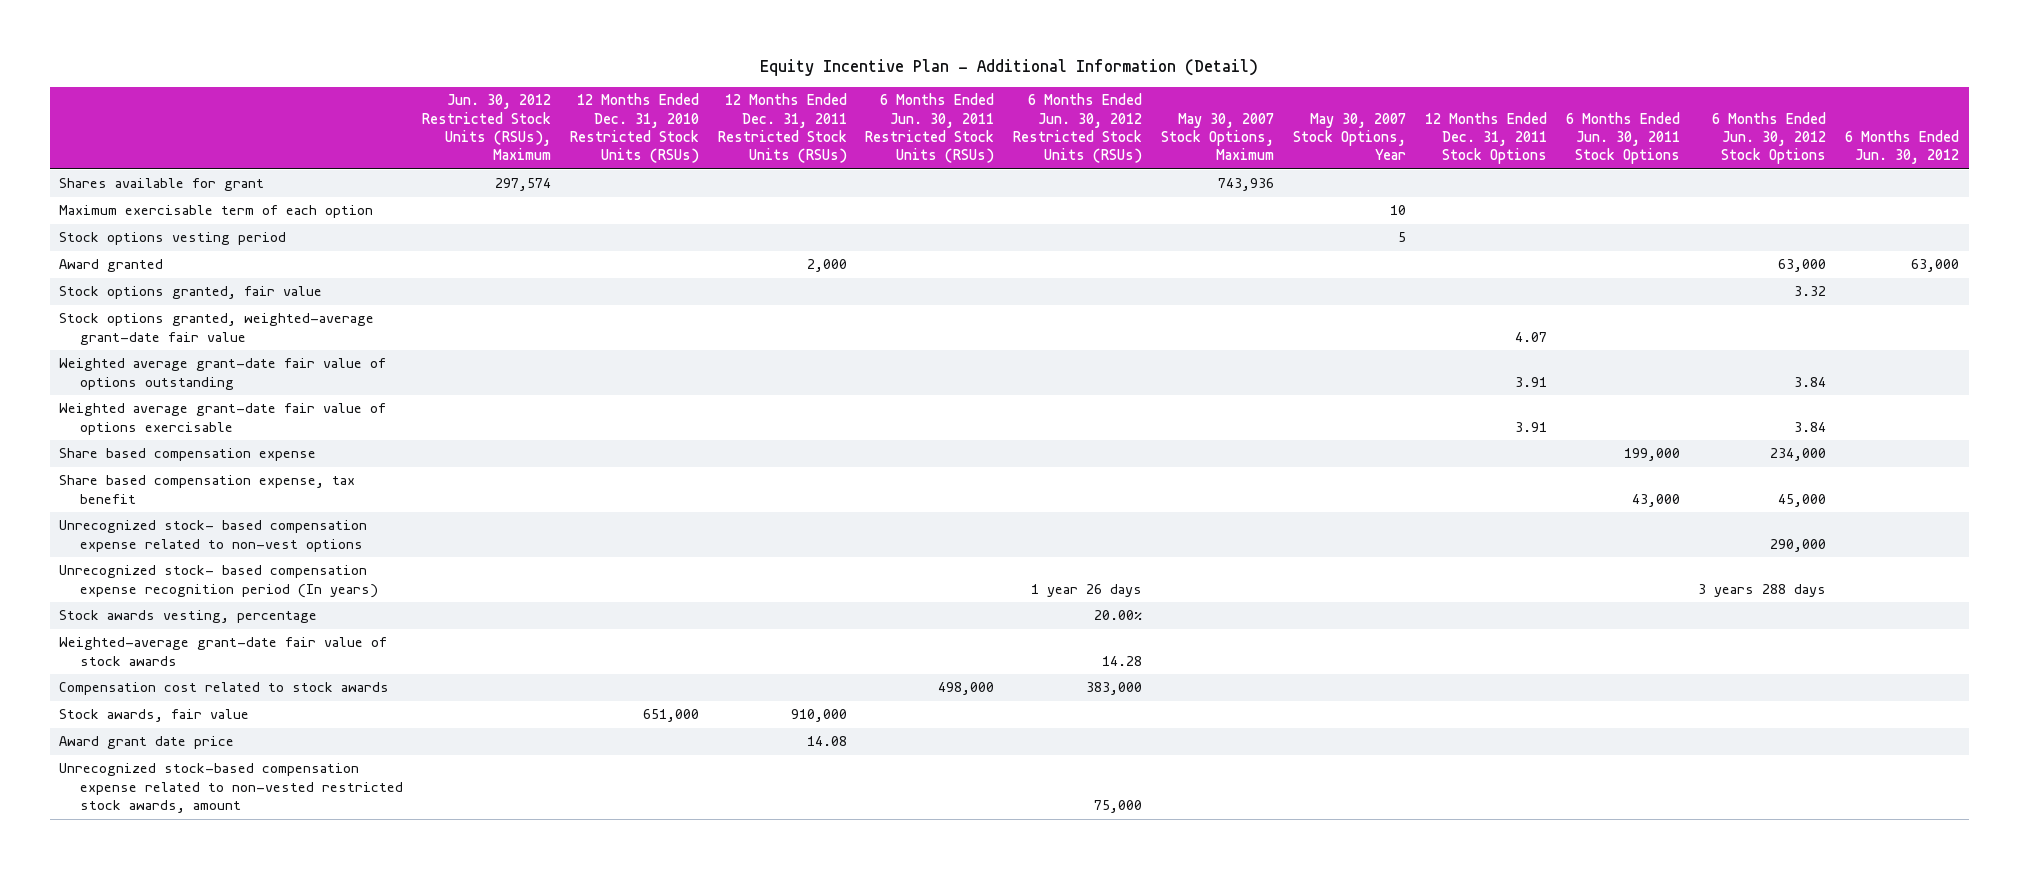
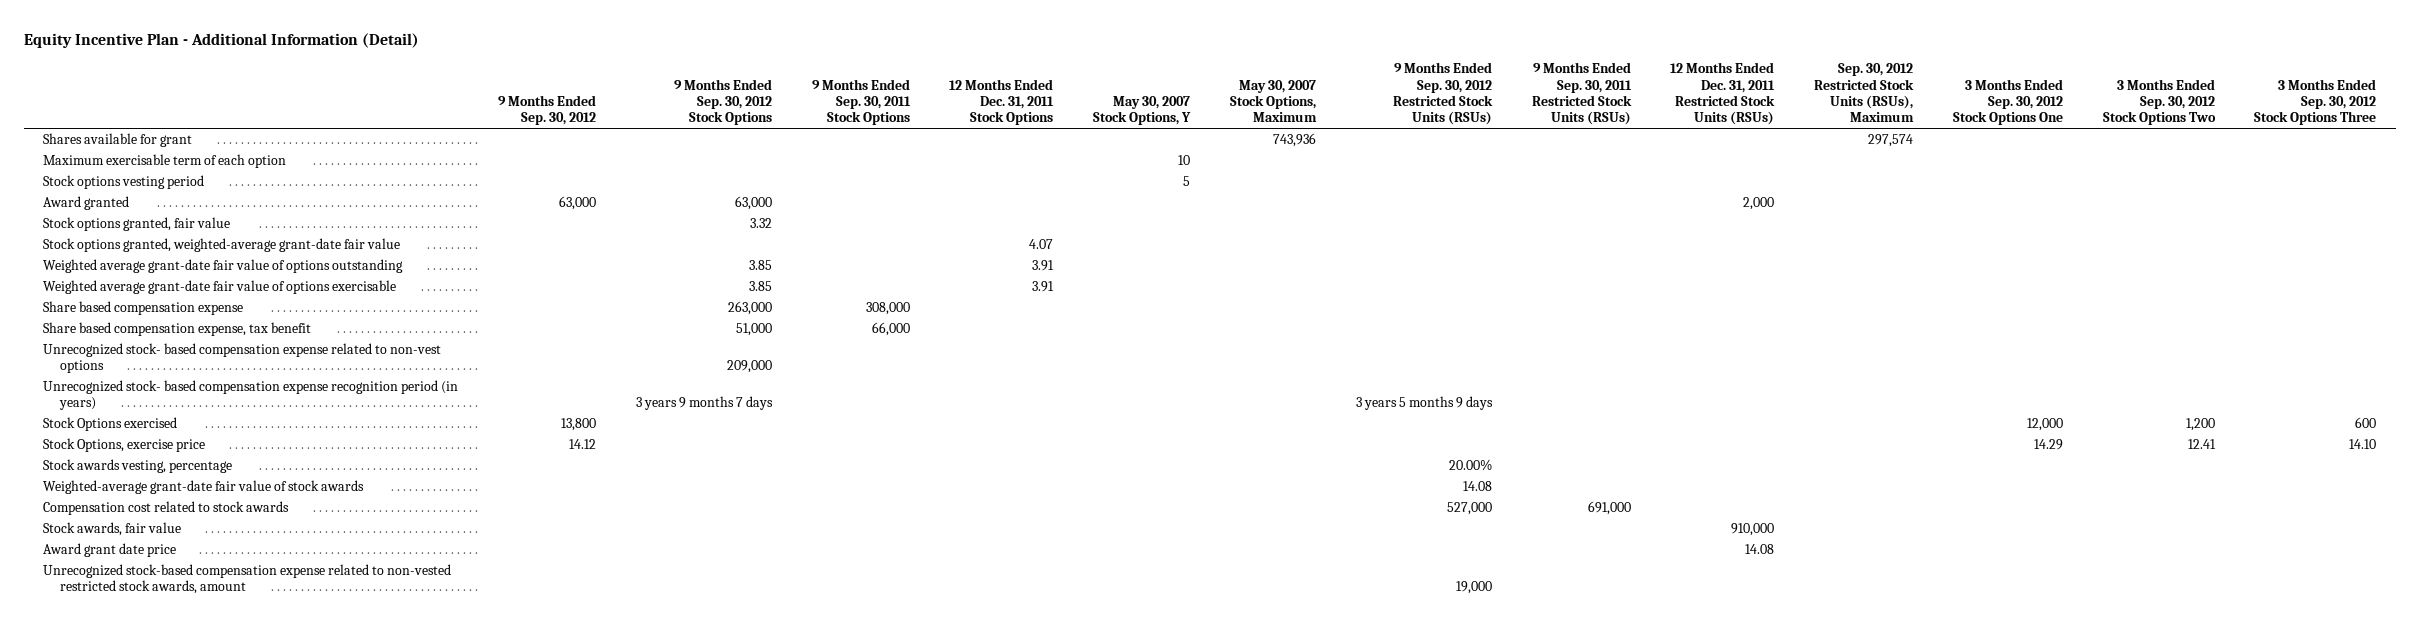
- | Jun. 30, 2012 Restricted Stock Units (RSUs), Maximum | 12 Months Ended Dec. 31, 2010 Restricted Stock Units (RSUs) | 12 Months Ended Dec. 31, 2011 Restricted Stock Units (RSUs) | 6 Months Ended Jun. 30, 2011 Restricted Stock Units (RSUs) | 6 Months Ended Jun. 30, 2012 Restricted Stock Units (RSUs) | May 30, 2007 Stock Options, Maximum | May 30, 2007 Stock Options, Year | 12 Months Ended Dec. 31, 2011 Stock Options | 6 Months Ended Jun. 30, 2011 Stock Options | 6 Months Ended Jun. 30, 2012 Stock Options | 6 Months Ended Jun. 30, 2012
+ | 9 Months Ended Sep. 30, 2012 | 9 Months Ended Sep. 30, 2012 Stock Options | 9 Months Ended Sep. 30, 2011 Stock Options | 12 Months Ended Dec. 31, 2011 Stock Options | May 30, 2007 Stock Options, Y | May 30, 2007 Stock Options, Maximum | 9 Months Ended Sep. 30, 2012 Restricted Stock Units (RSUs) | 9 Months Ended Sep. 30, 2011 Restricted Stock Units (RSUs) | 12 Months Ended Dec. 31, 2011 Restricted Stock Units (RSUs) | Sep. 30, 2012 Restricted Stock Units (RSUs), Maximum | 3 Months Ended Sep. 30, 2012 Stock Options One | 3 Months Ended Sep. 30, 2012 Stock Options Two | 3 Months Ended Sep. 30, 2012 Stock Options Three
- Unrecognized stock- based compensation expense recognition period (In years) | | | | | 1 year 26 days | | | | | 3 years 288 days |
+ Unrecognized stock- based compensation expense recognition period (in years) | | 3 years 9 months 7 days | | | | | 3 years 5 months 9 days | | | | | |
+ Stock Options exercised | 13,800 | | | | | | | | | | 12,000 | 1,200 | 600
+ Stock Options, exercise price | 14.12 | | | | | | | | | | 14.29 | 12.41 | 14.10

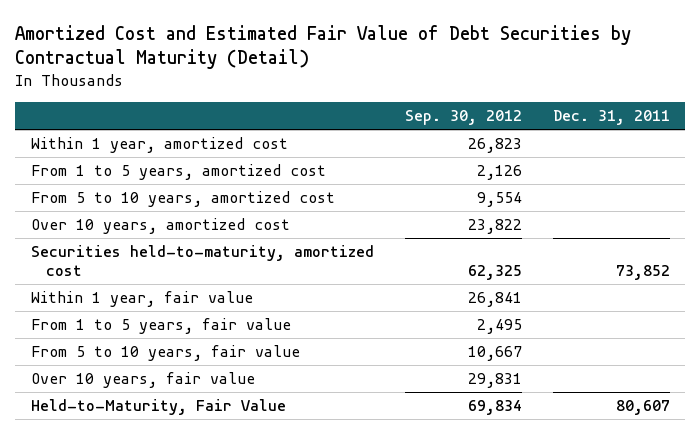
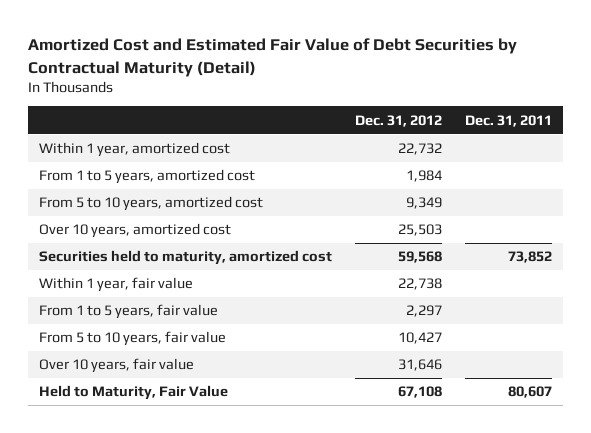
- | Sep. 30, 2012 | Dec. 31, 2011
+ | Dec. 31, 2012 | Dec. 31, 2011
- Securities held-to-maturity, amortized cost | 62,325 | 73,852
+ Securities held to maturity, amortized cost | 59,568 | 73,852
- Held-to-Maturity, Fair Value | 69,834 | 80,607
+ Held to Maturity, Fair Value | 67,108 | 80,607

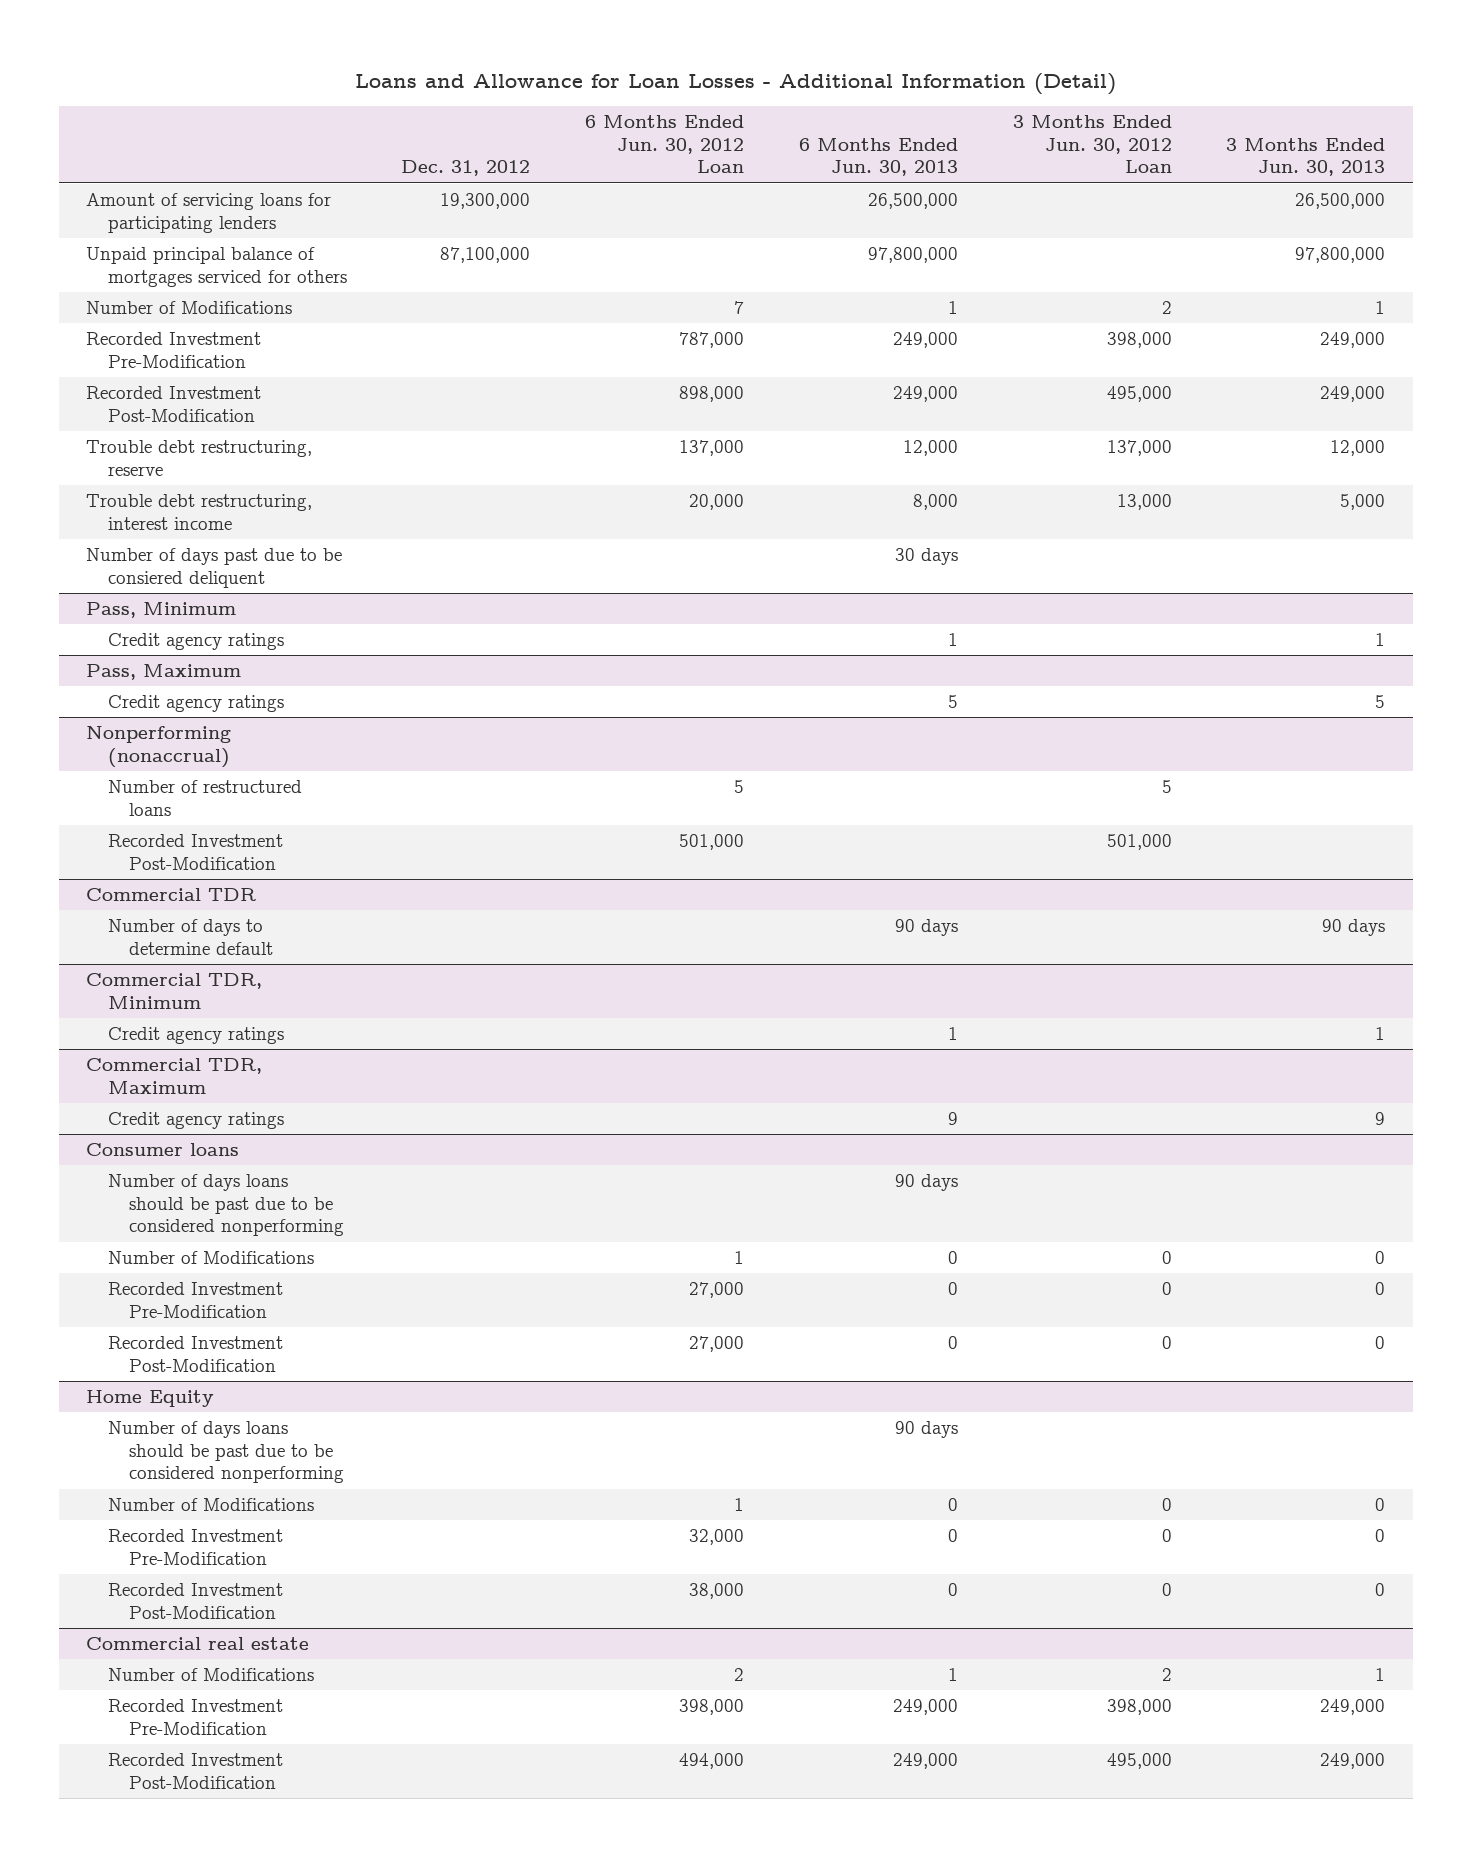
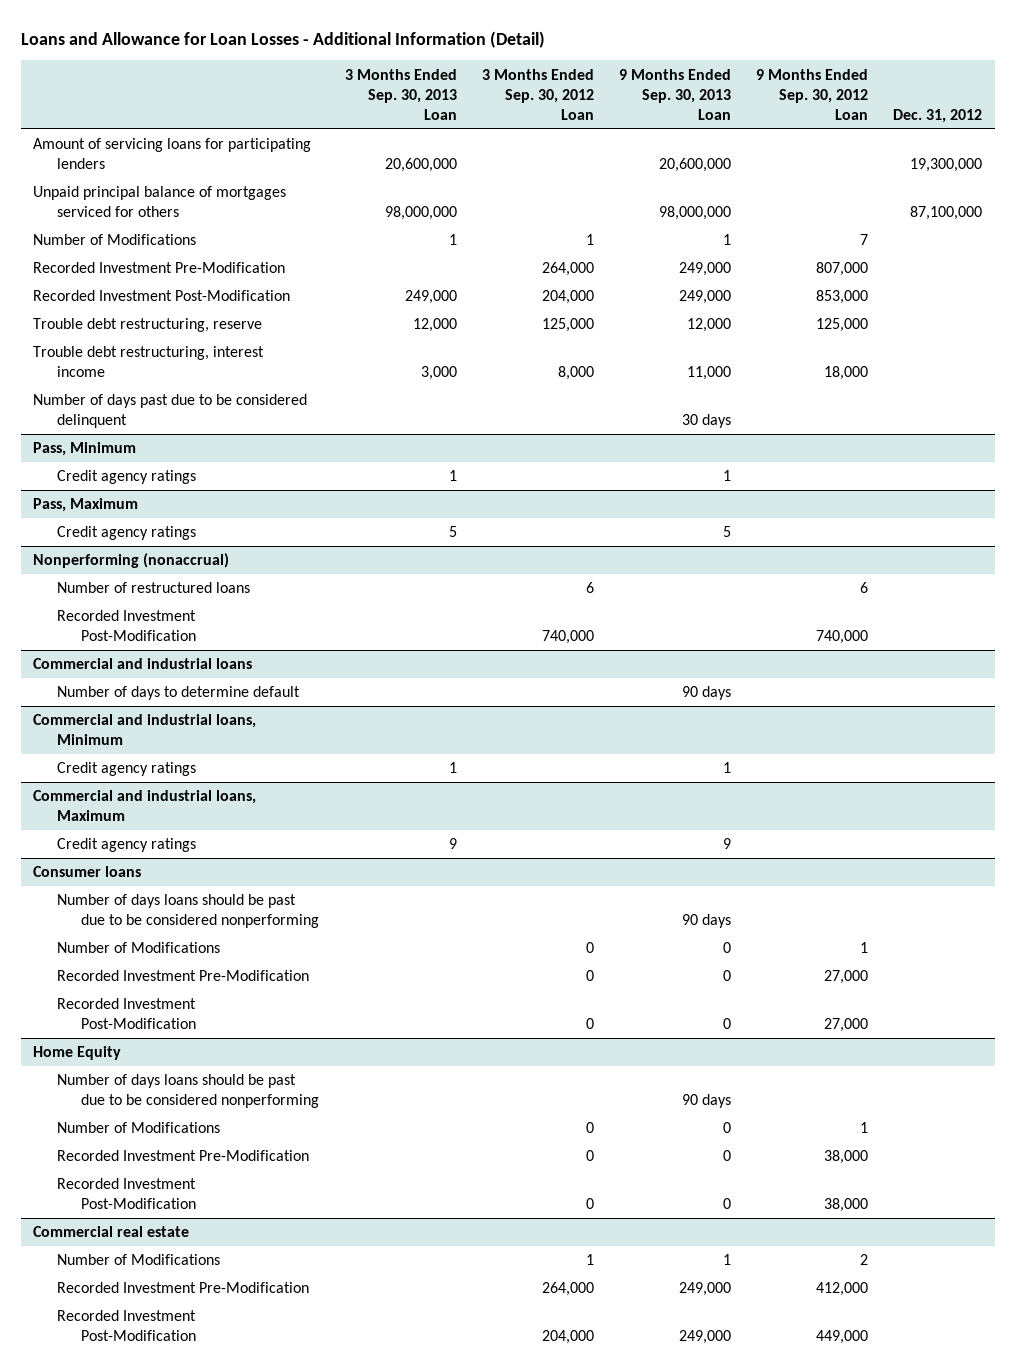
- | Dec. 31, 2012 | 6 Months Ended Jun. 30, 2012 Loan | 6 Months Ended Jun. 30, 2013 | 3 Months Ended Jun. 30, 2012 Loan | 3 Months Ended Jun. 30, 2013
+ | 3 Months Ended Sep. 30, 2013 Loan | 3 Months Ended Sep. 30, 2012 Loan | 9 Months Ended Sep. 30, 2013 Loan | 9 Months Ended Sep. 30, 2012 Loan | Dec. 31, 2012
- Number of days past due to be consiered deliquent | | | 30 days | |
+ Number of days past due to be considered delinquent | | | 30 days | |
- Commercial TDR
- Number of days to determine default | | | 90 days | | 90 days
- Commercial TDR, Minimum
- Credit agency ratings | | | 1 | | 1
- Commercial TDR, Maximum
- Credit agency ratings | | | 9 | | 9
+ Commercial and industrial loans
+ Number of days to determine default | | | 90 days | |
+ Commercial and industrial loans, Minimum
+ Credit agency ratings | 1 | | 1 | |
+ Commercial and industrial loans, Maximum
+ Credit agency ratings | 9 | | 9 | |

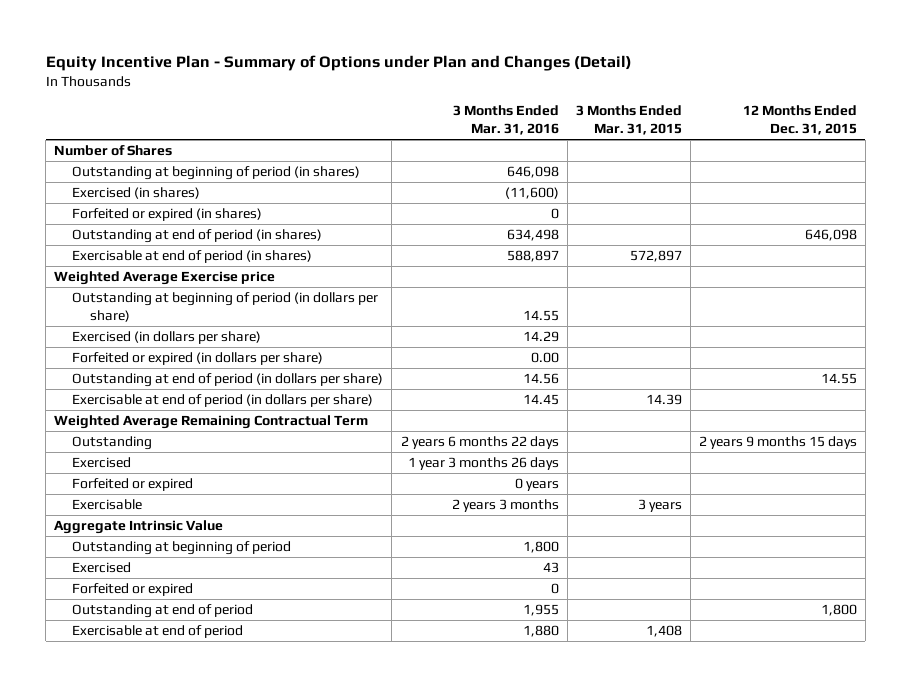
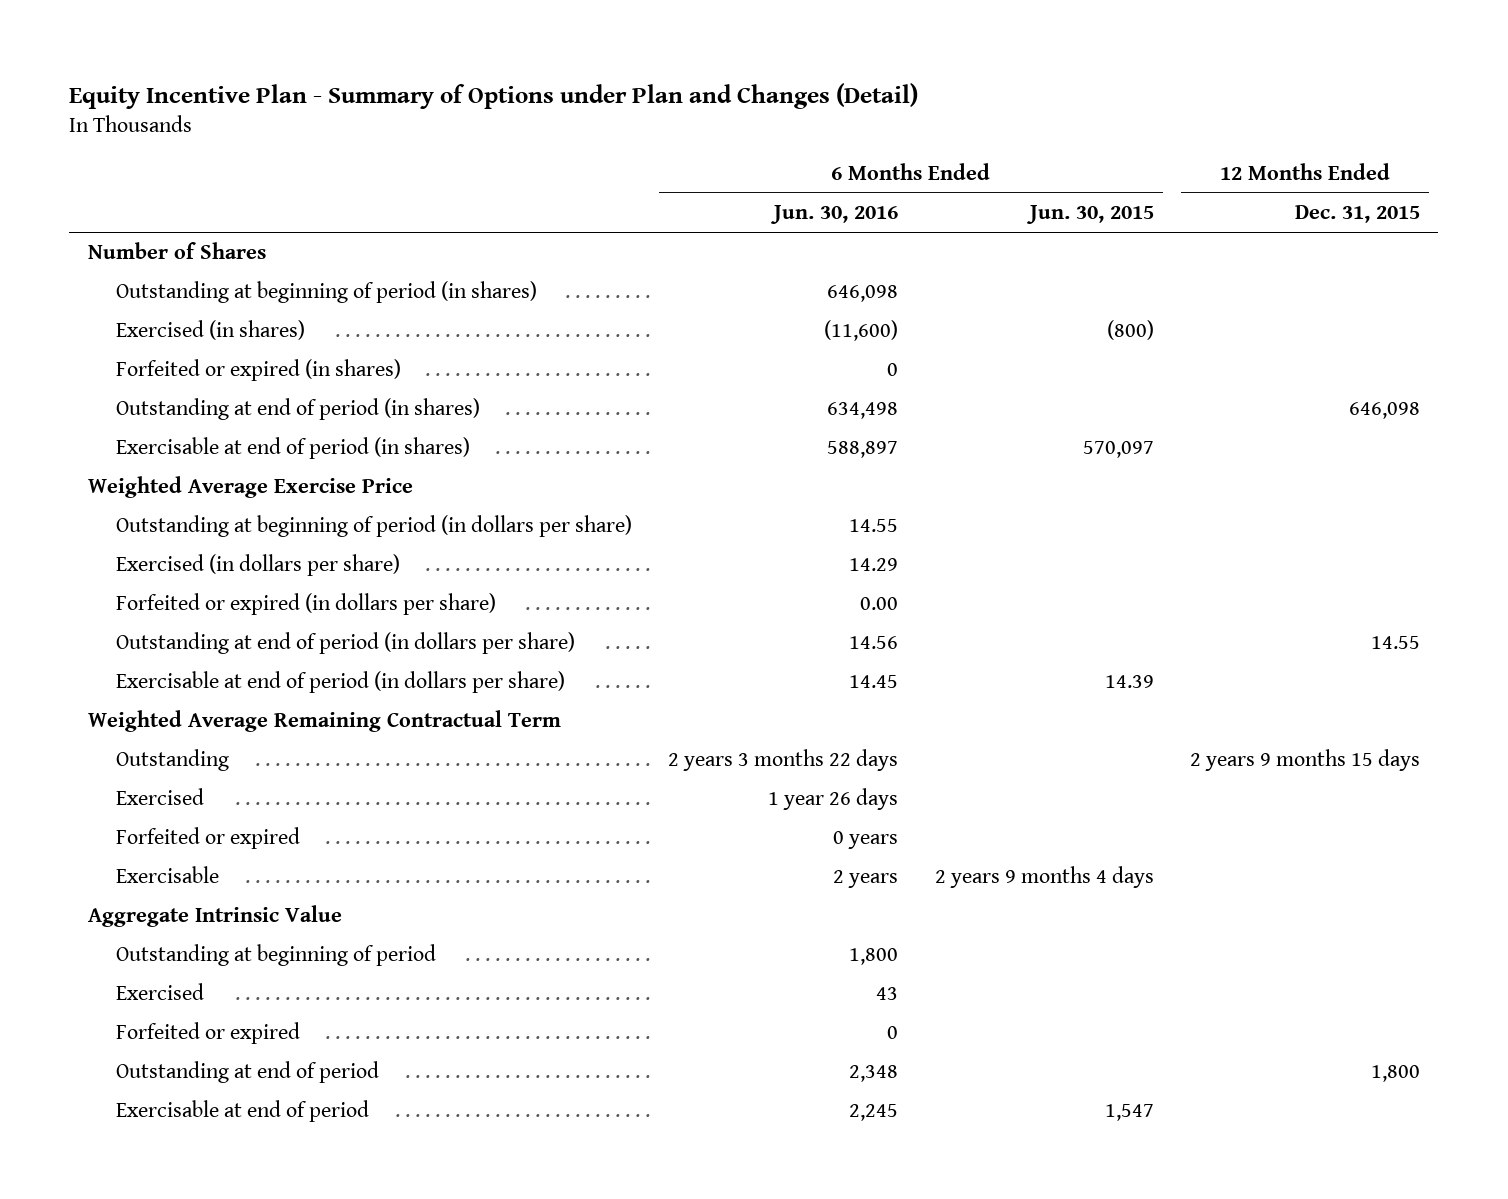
- | 3 Months Ended Mar. 31, 2016 | 3 Months Ended Mar. 31, 2015 | 12 Months Ended Dec. 31, 2015
+ | 6 Months Ended Jun. 30, 2016 | 6 Months Ended Jun. 30, 2015 | 12 Months Ended Dec. 31, 2015
- Weighted Average Exercise price
+ Weighted Average Exercise Price

